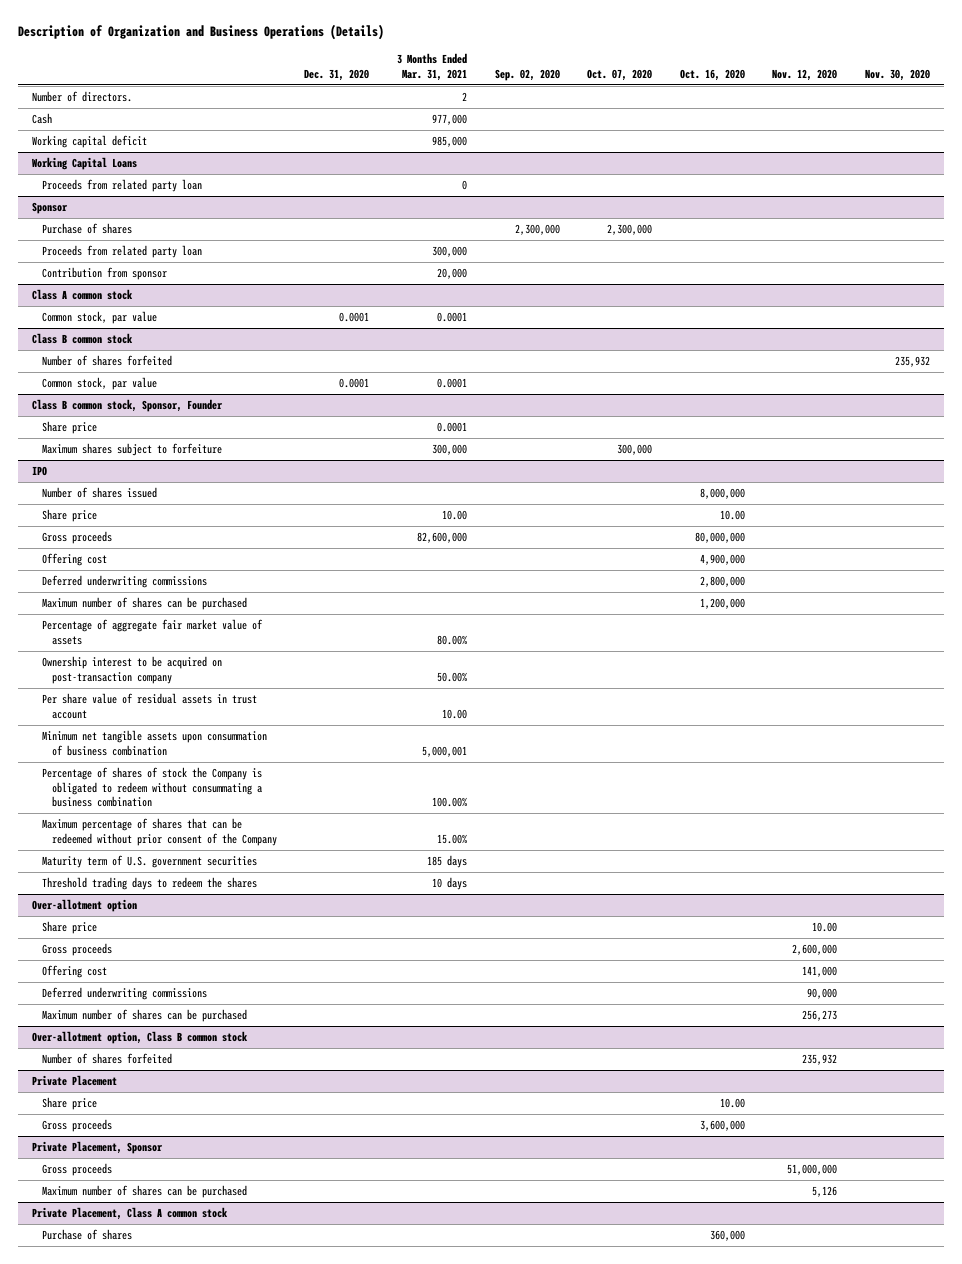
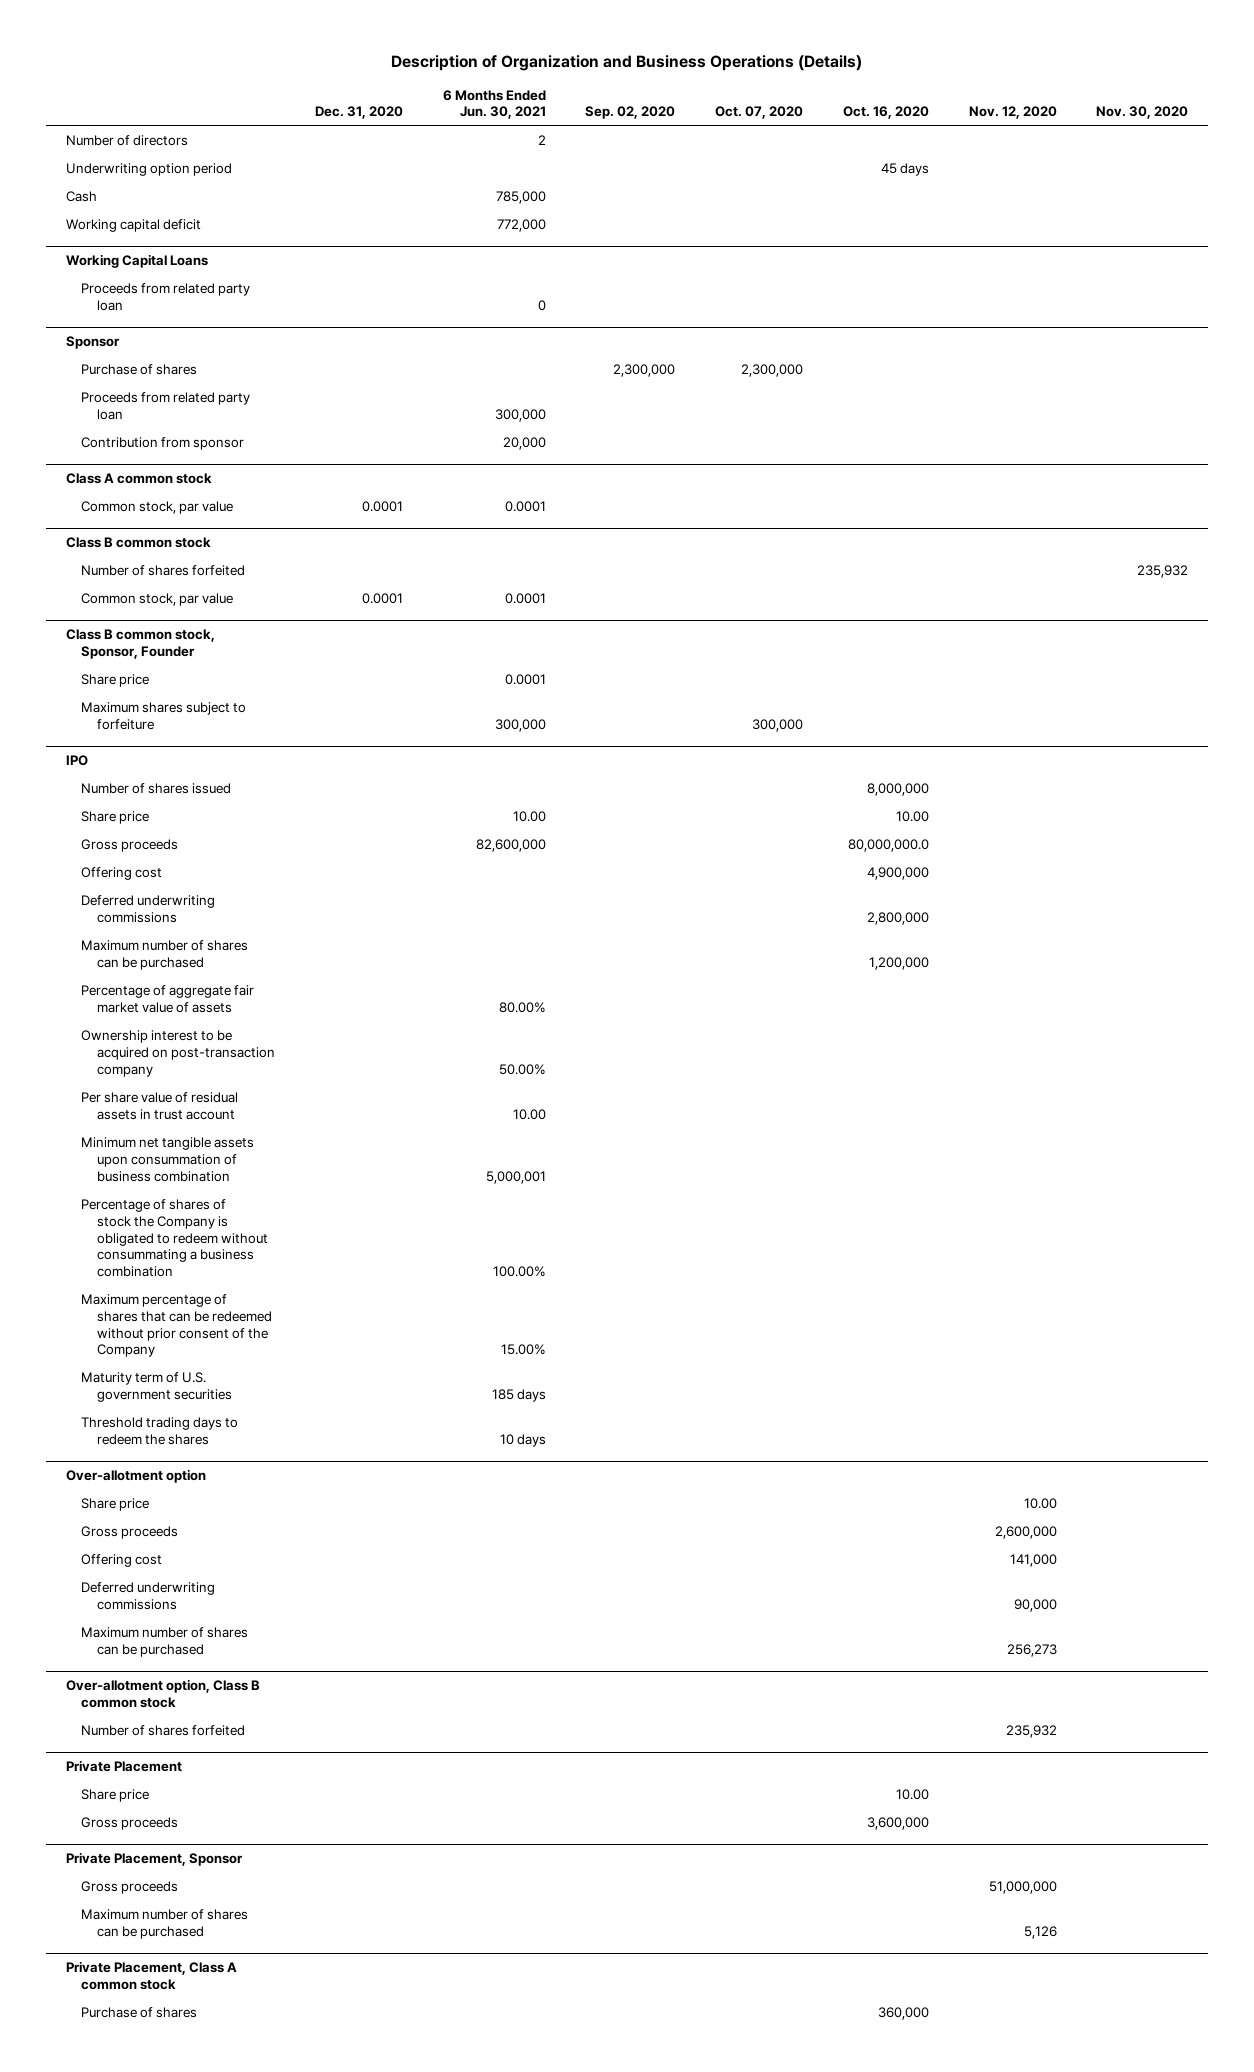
- | Dec. 31, 2020 | 3 Months Ended Mar. 31, 2021 | Sep. 02, 2020 | Oct. 07, 2020 | Oct. 16, 2020 | Nov. 12, 2020 | Nov. 30, 2020
+ | Dec. 31, 2020 | 6 Months Ended Jun. 30, 2021 | Sep. 02, 2020 | Oct. 07, 2020 | Oct. 16, 2020 | Nov. 12, 2020 | Nov. 30, 2020
- Number of directors. | | 2 | | | | |
+ Number of directors | | 2 | | | | |
+ Underwriting option period | | | | | 45 days | |
@ IPO
- Gross proceeds | | 82,600,000 | | | 80,000,000 | |
+ Gross proceeds | | 82,600,000 | | | 80,000,000.0 | |

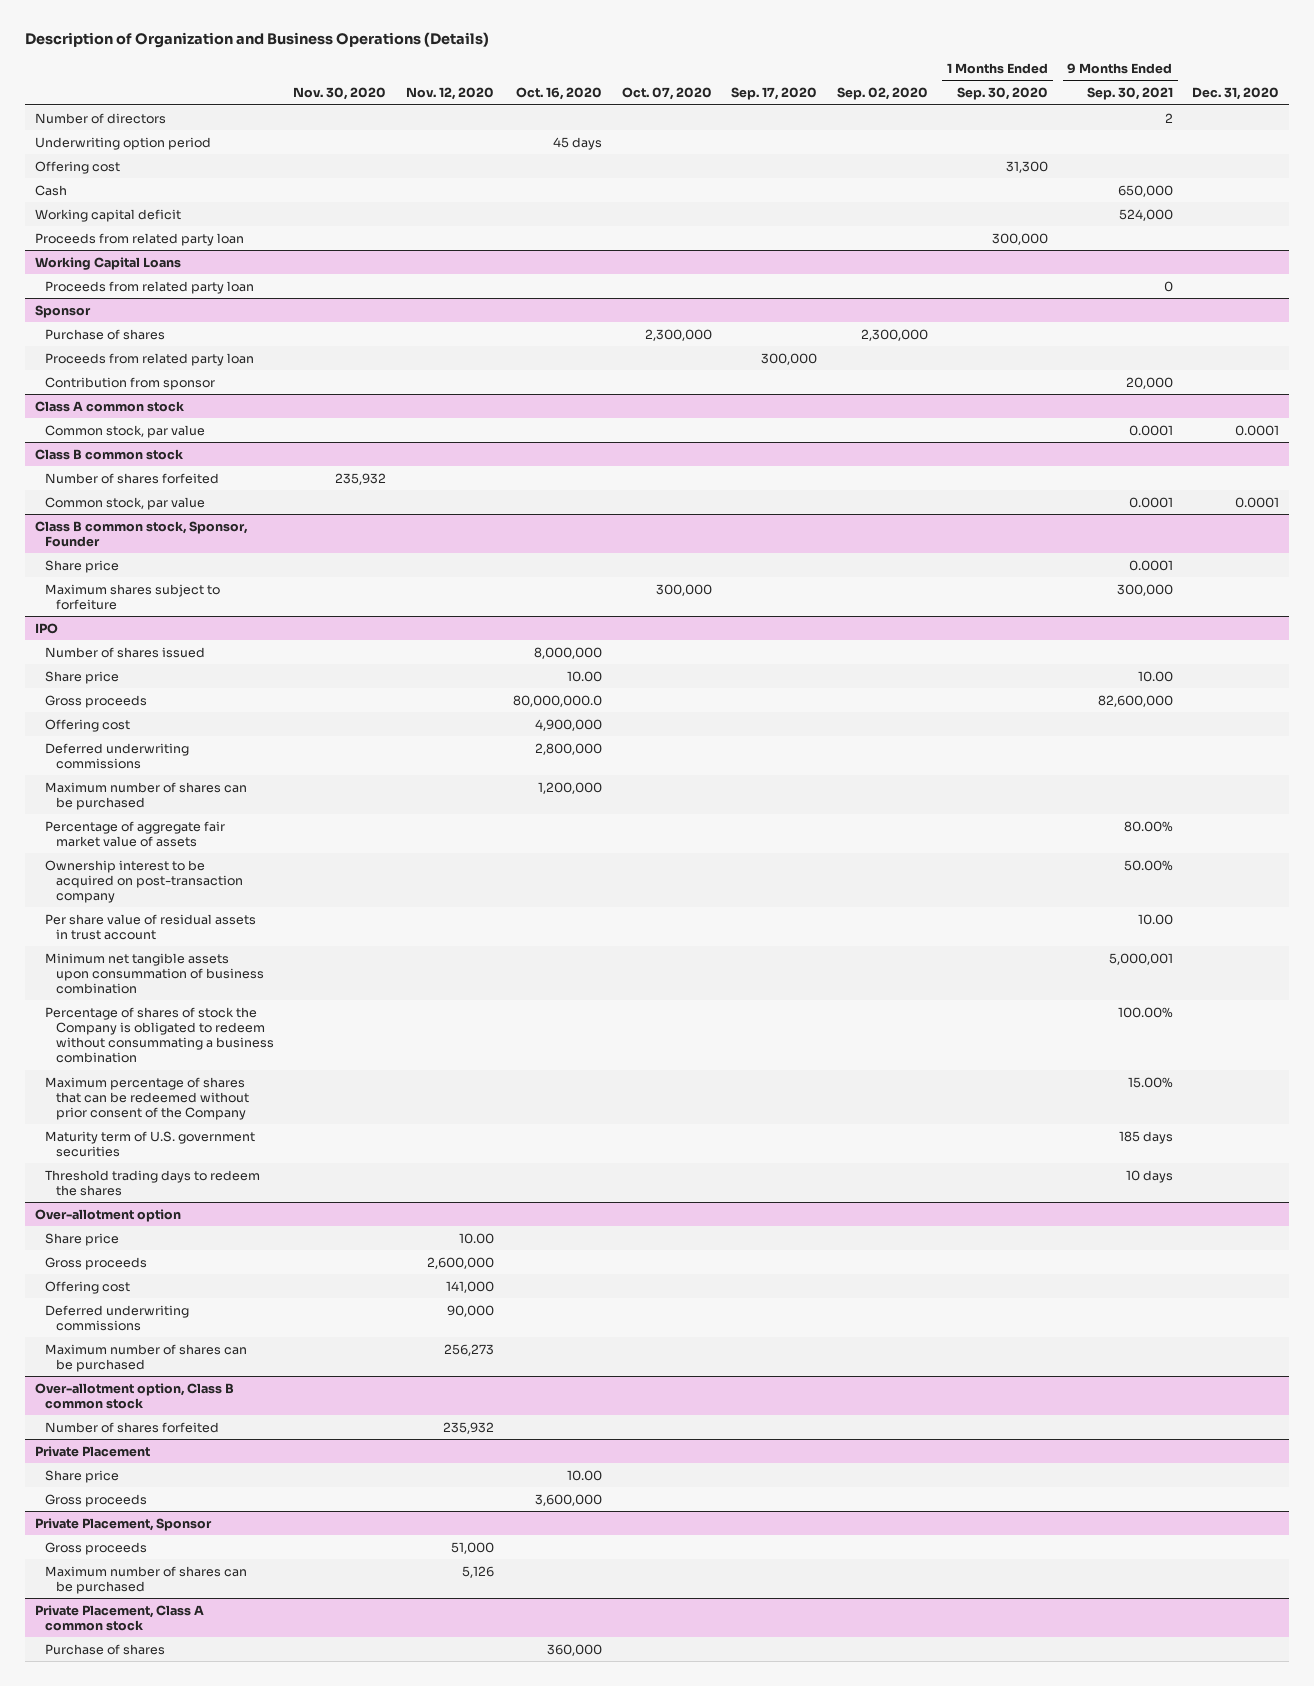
- | Dec. 31, 2020 | 6 Months Ended Jun. 30, 2021 | Sep. 02, 2020 | Oct. 07, 2020 | Oct. 16, 2020 | Nov. 12, 2020 | Nov. 30, 2020
+ | Nov. 30, 2020 | Nov. 12, 2020 | Oct. 16, 2020 | Oct. 07, 2020 | Sep. 17, 2020 | Sep. 02, 2020 | 1 Months Ended Sep. 30, 2020 | 9 Months Ended Sep. 30, 2021 | Dec. 31, 2020
+ Offering cost | | | | | | | 31,300 | |
+ Proceeds from related party loan | | | | | | | 300,000 | |
@ Private Placement, Sponsor
- Gross proceeds | | | | | | 51,000,000 |
+ Gross proceeds | | 51,000 | | | | | | |

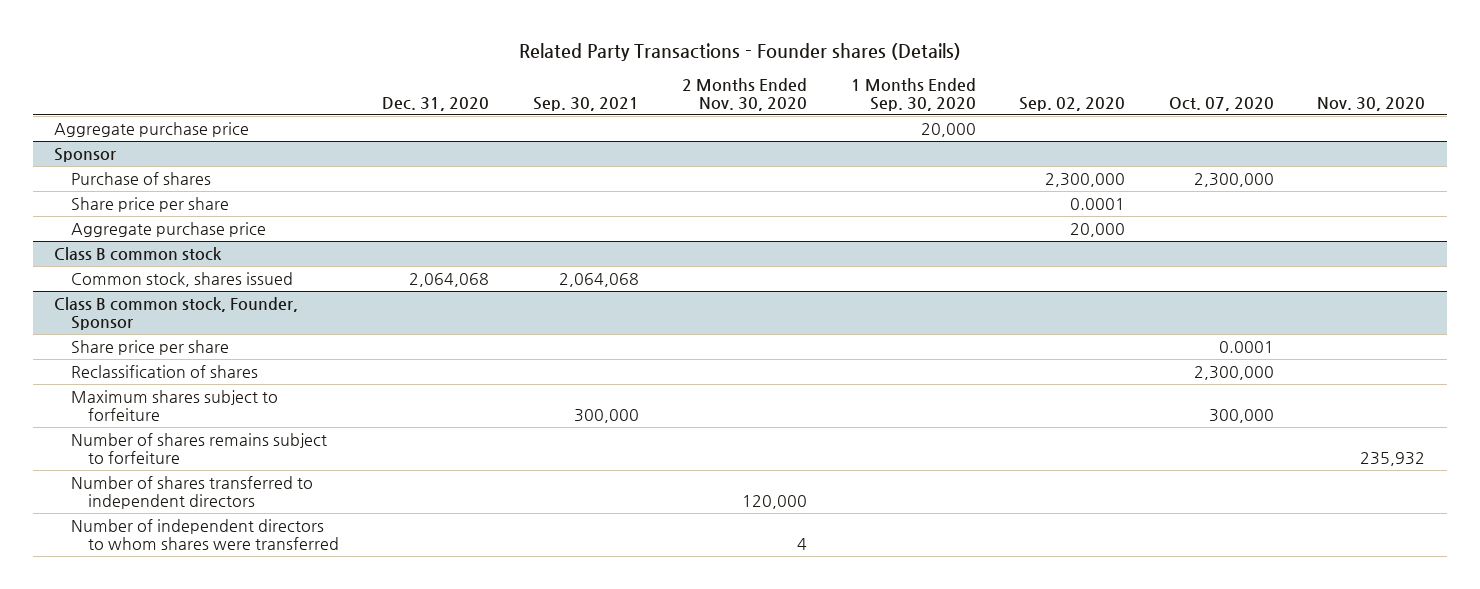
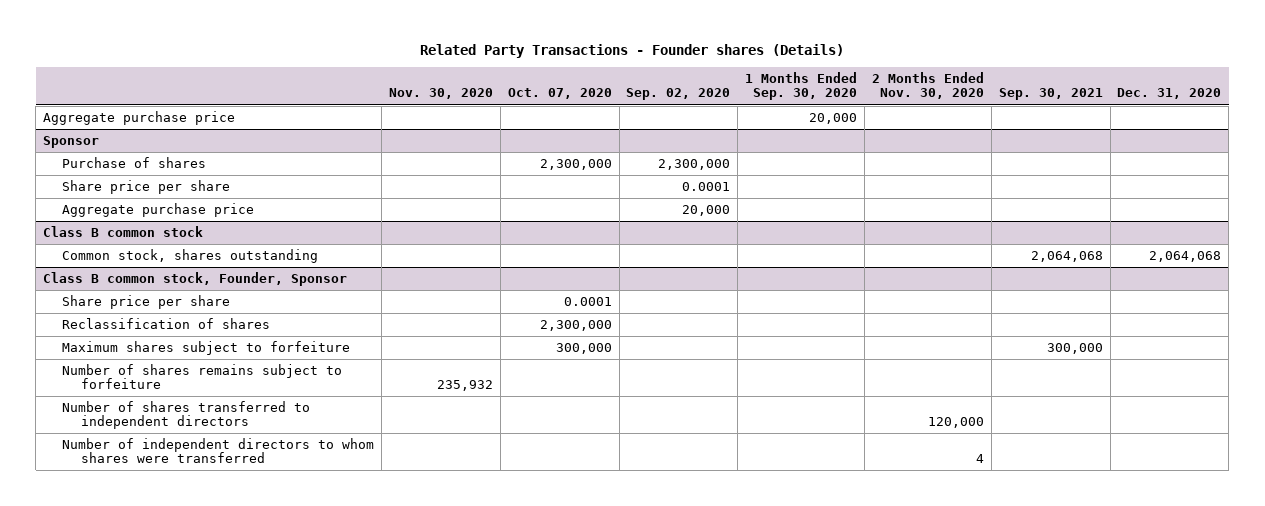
- | Dec. 31, 2020 | Sep. 30, 2021 | 2 Months Ended Nov. 30, 2020 | 1 Months Ended Sep. 30, 2020 | Sep. 02, 2020 | Oct. 07, 2020 | Nov. 30, 2020
+ | Nov. 30, 2020 | Oct. 07, 2020 | Sep. 02, 2020 | 1 Months Ended Sep. 30, 2020 | 2 Months Ended Nov. 30, 2020 | Sep. 30, 2021 | Dec. 31, 2020
@ Class B common stock
- Common stock, shares issued | 2,064,068 | 2,064,068 | | | | |
+ Common stock, shares outstanding | | | | | | 2,064,068 | 2,064,068

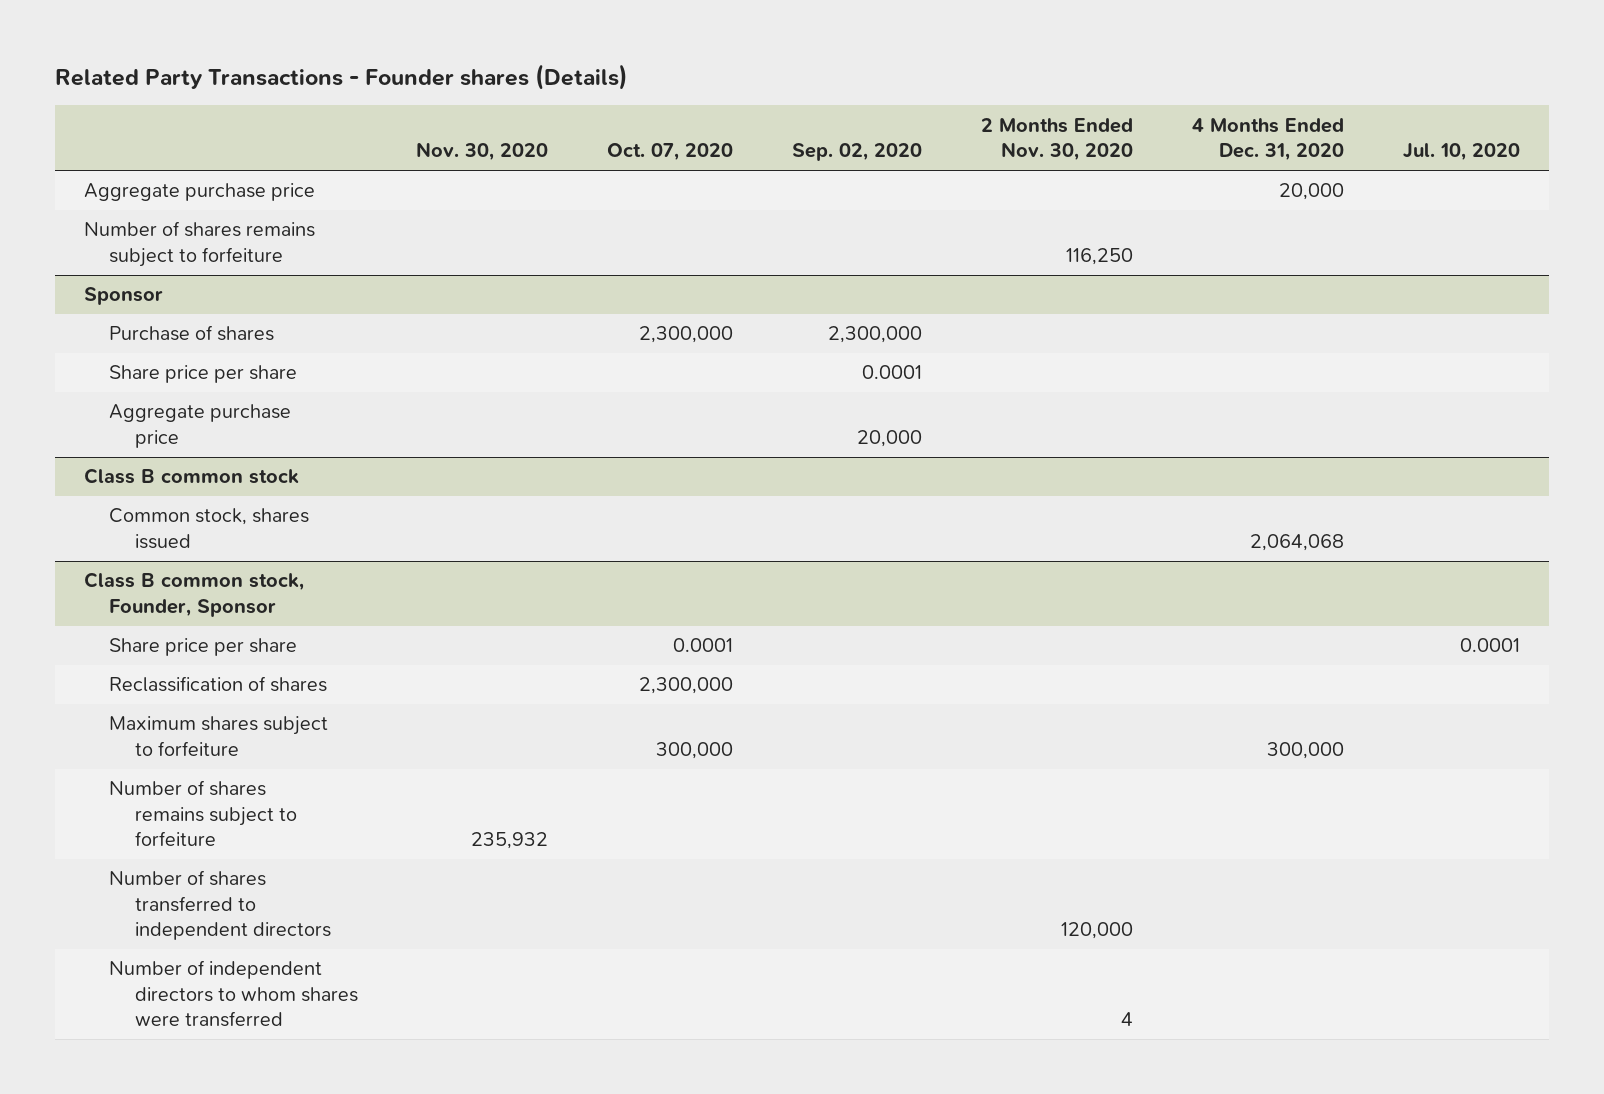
- | Nov. 30, 2020 | Oct. 07, 2020 | Sep. 02, 2020 | 1 Months Ended Sep. 30, 2020 | 2 Months Ended Nov. 30, 2020 | Sep. 30, 2021 | Dec. 31, 2020
+ | Nov. 30, 2020 | Oct. 07, 2020 | Sep. 02, 2020 | 2 Months Ended Nov. 30, 2020 | 4 Months Ended Dec. 31, 2020 | Jul. 10, 2020
+ Number of shares remains subject to forfeiture | | | | 116,250 | |
@ Class B common stock
- Common stock, shares outstanding | | | | | | 2,064,068 | 2,064,068
+ Common stock, shares issued | | | | | 2,064,068 |

